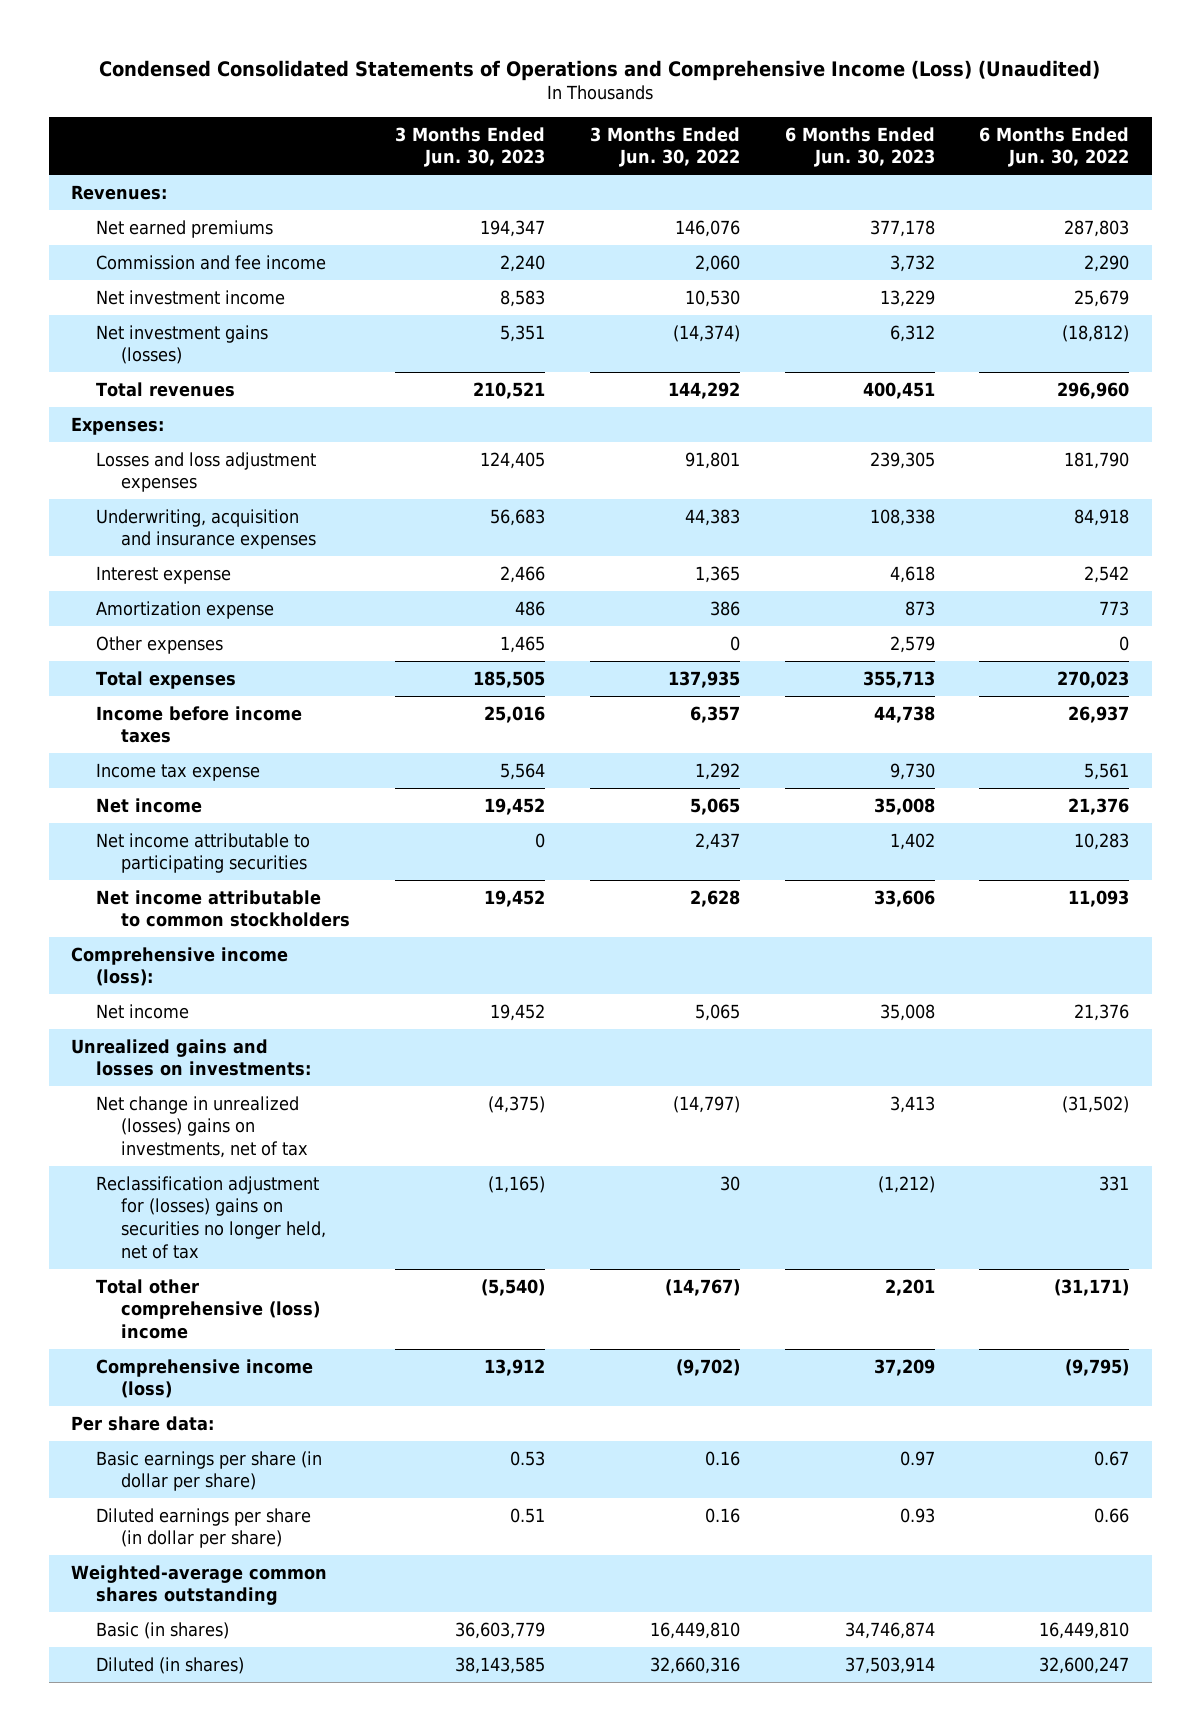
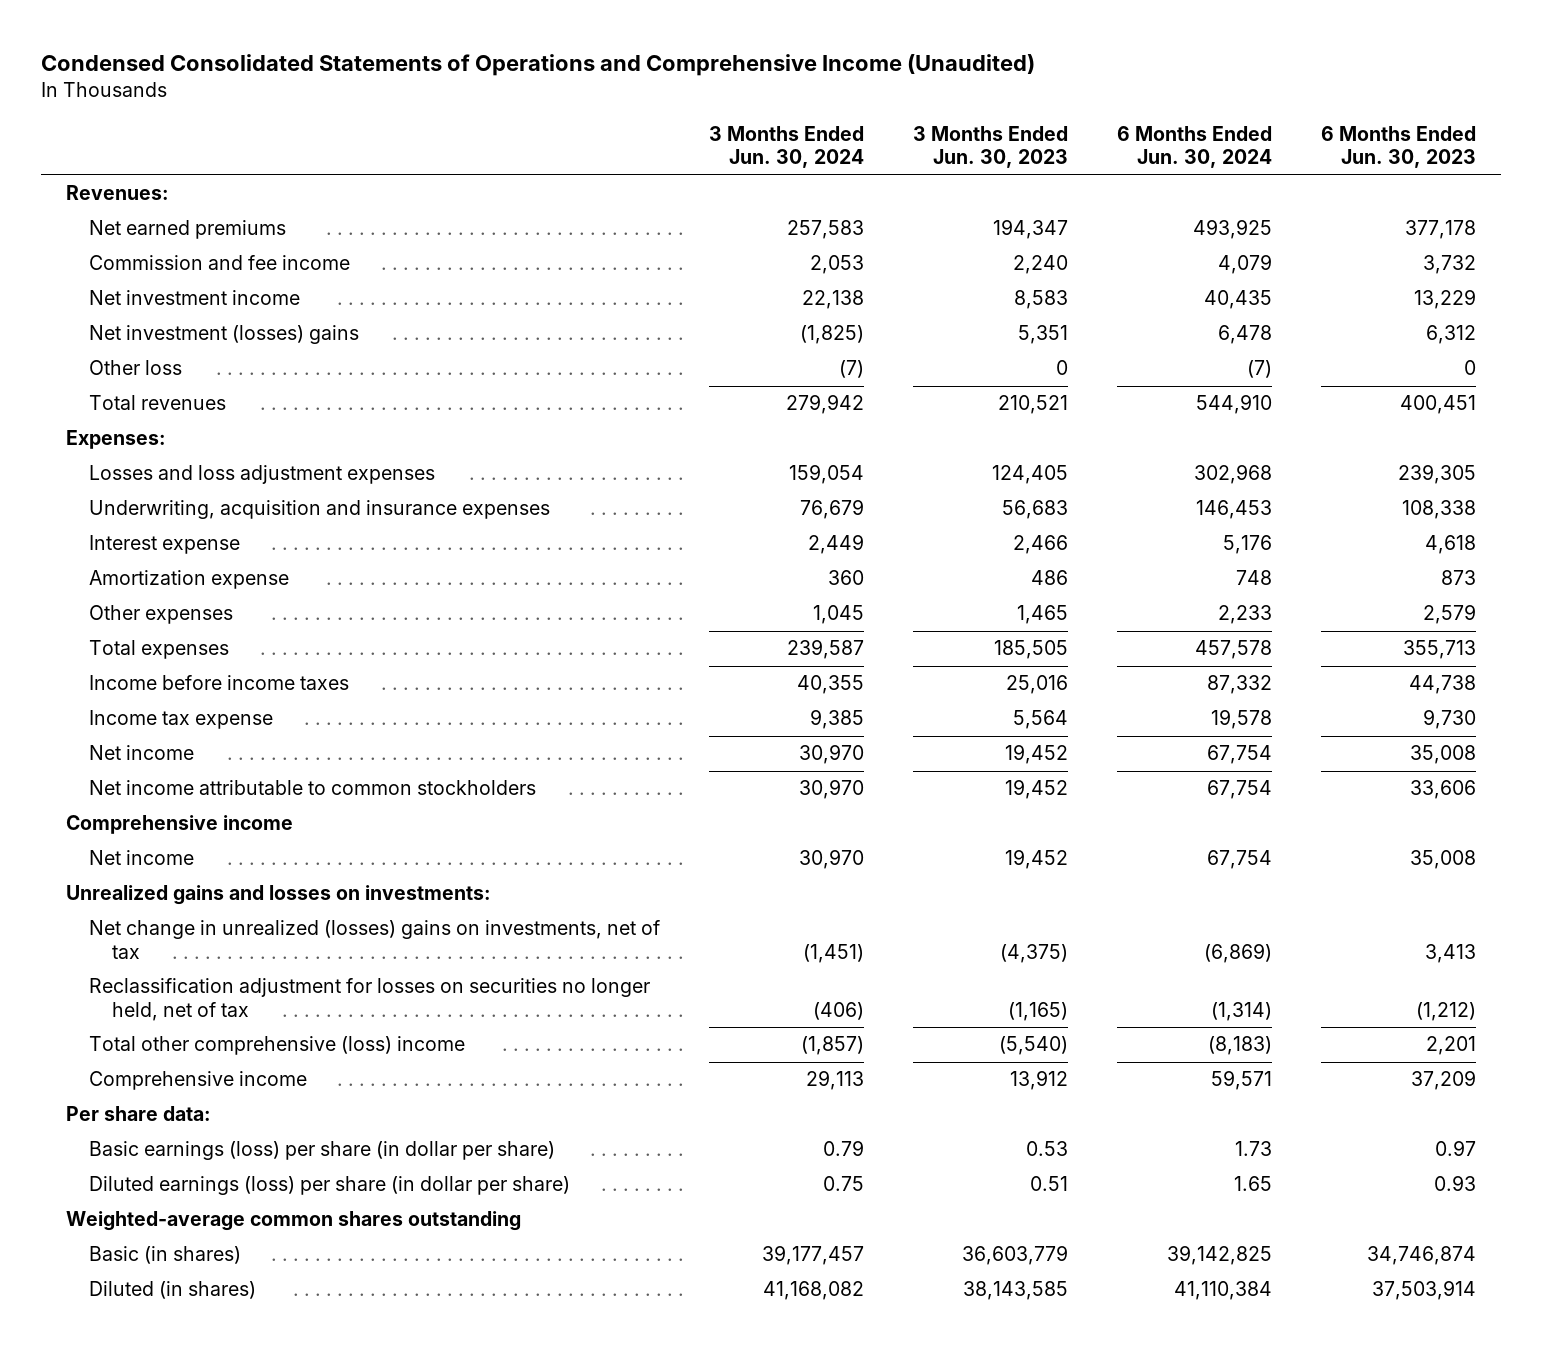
- Condensed Consolidated Statements of Operations and Comprehensive Income (Loss) (Unaudited)
+ Condensed Consolidated Statements of Operations and Comprehensive Income (Unaudited)
- | 3 Months Ended Jun. 30, 2023 | 3 Months Ended Jun. 30, 2022 | 6 Months Ended Jun. 30, 2023 | 6 Months Ended Jun. 30, 2022
+ | 3 Months Ended Jun. 30, 2024 | 3 Months Ended Jun. 30, 2023 | 6 Months Ended Jun. 30, 2024 | 6 Months Ended Jun. 30, 2023
- Net investment gains (losses) | 5,351 | (14,374) | 6,312 | (18,812)
+ Net investment (losses) gains | (1,825) | 5,351 | 6,478 | 6,312
+ Other loss | (7) | 0 | (7) | 0
- Net income attributable to participating securities | 0 | 2,437 | 1,402 | 10,283
- Comprehensive income (loss):
+ Comprehensive income
- Reclassification adjustment for (losses) gains on securities no longer held, net of tax | (1,165) | 30 | (1,212) | 331
+ Reclassification adjustment for losses on securities no longer held, net of tax | (406) | (1,165) | (1,314) | (1,212)
- Comprehensive income (loss) | 13,912 | (9,702) | 37,209 | (9,795)
+ Comprehensive income | 29,113 | 13,912 | 59,571 | 37,209
- Basic earnings per share (in dollar per share) | 0.53 | 0.16 | 0.97 | 0.67
- Diluted earnings per share (in dollar per share) | 0.51 | 0.16 | 0.93 | 0.66
+ Basic earnings (loss) per share (in dollar per share) | 0.79 | 0.53 | 1.73 | 0.97
+ Diluted earnings (loss) per share (in dollar per share) | 0.75 | 0.51 | 1.65 | 0.93

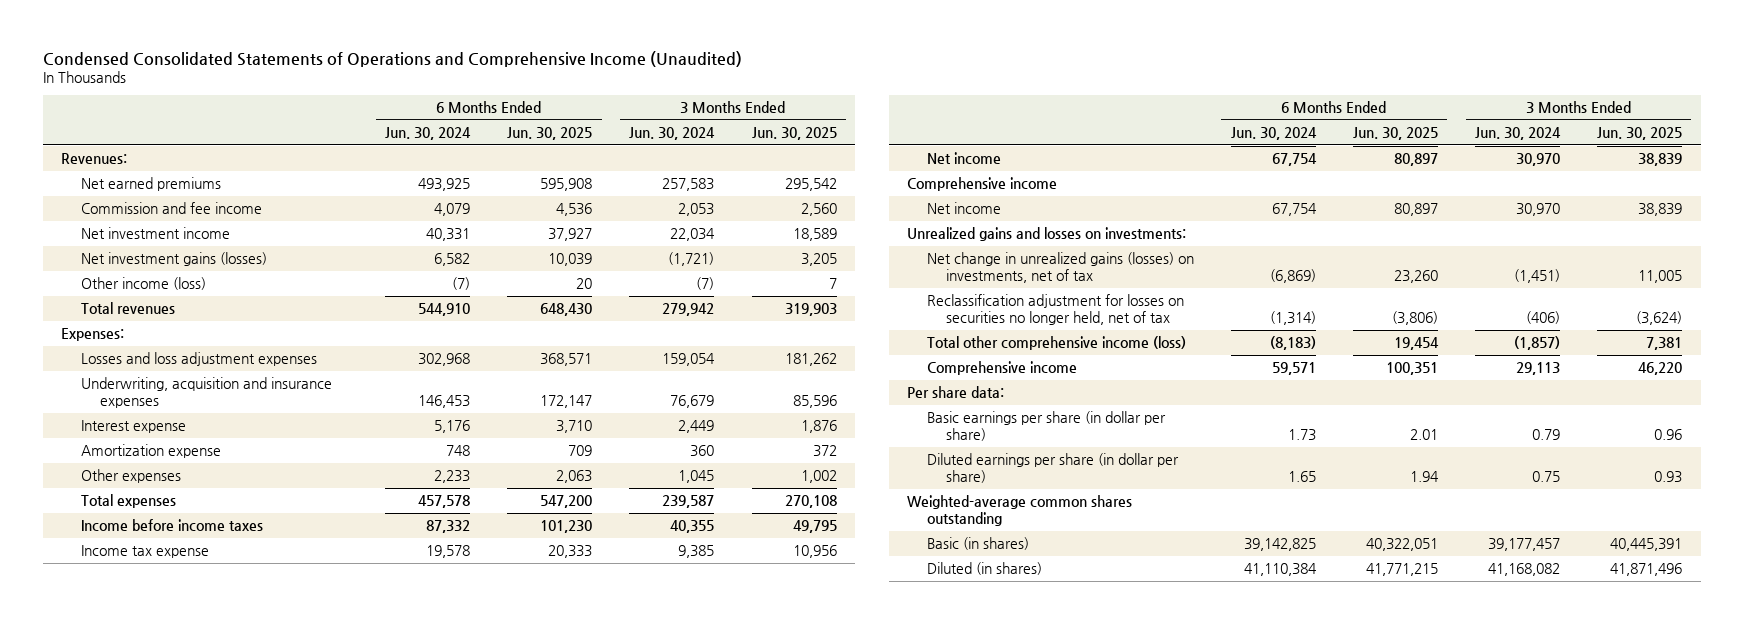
- | 3 Months Ended Jun. 30, 2024 | 3 Months Ended Jun. 30, 2023 | 6 Months Ended Jun. 30, 2024 | 6 Months Ended Jun. 30, 2023
+ | 6 Months Ended Jun. 30, 2024 | 6 Months Ended Jun. 30, 2025 | 3 Months Ended Jun. 30, 2024 | 3 Months Ended Jun. 30, 2025
- Net investment income | 22,138 | 8,583 | 40,435 | 13,229
- Net investment (losses) gains | (1,825) | 5,351 | 6,478 | 6,312
- Other loss | (7) | 0 | (7) | 0
+ Net investment income | 40,331 | 37,927 | 22,034 | 18,589
+ Net investment gains (losses) | 6,582 | 10,039 | (1,721) | 3,205
+ Other income (loss) | (7) | 20 | (7) | 7
- Net income attributable to common stockholders | 30,970 | 19,452 | 67,754 | 33,606
- Net change in unrealized (losses) gains on investments, net of tax | (1,451) | (4,375) | (6,869) | 3,413
+ Net change in unrealized gains (losses) on investments, net of tax | (6,869) | 23,260 | (1,451) | 11,005
- Total other comprehensive (loss) income | (1,857) | (5,540) | (8,183) | 2,201
+ Total other comprehensive income (loss) | (8,183) | 19,454 | (1,857) | 7,381
- Basic earnings (loss) per share (in dollar per share) | 0.79 | 0.53 | 1.73 | 0.97
- Diluted earnings (loss) per share (in dollar per share) | 0.75 | 0.51 | 1.65 | 0.93
+ Basic earnings per share (in dollar per share) | 1.73 | 2.01 | 0.79 | 0.96
+ Diluted earnings per share (in dollar per share) | 1.65 | 1.94 | 0.75 | 0.93

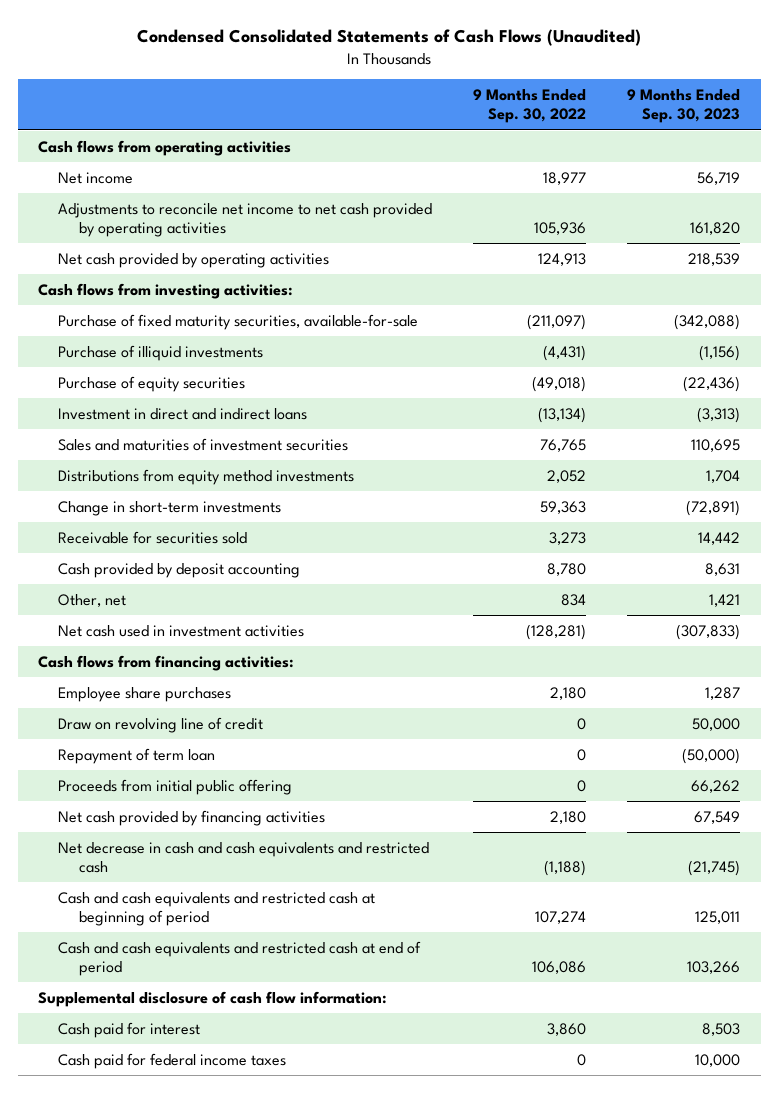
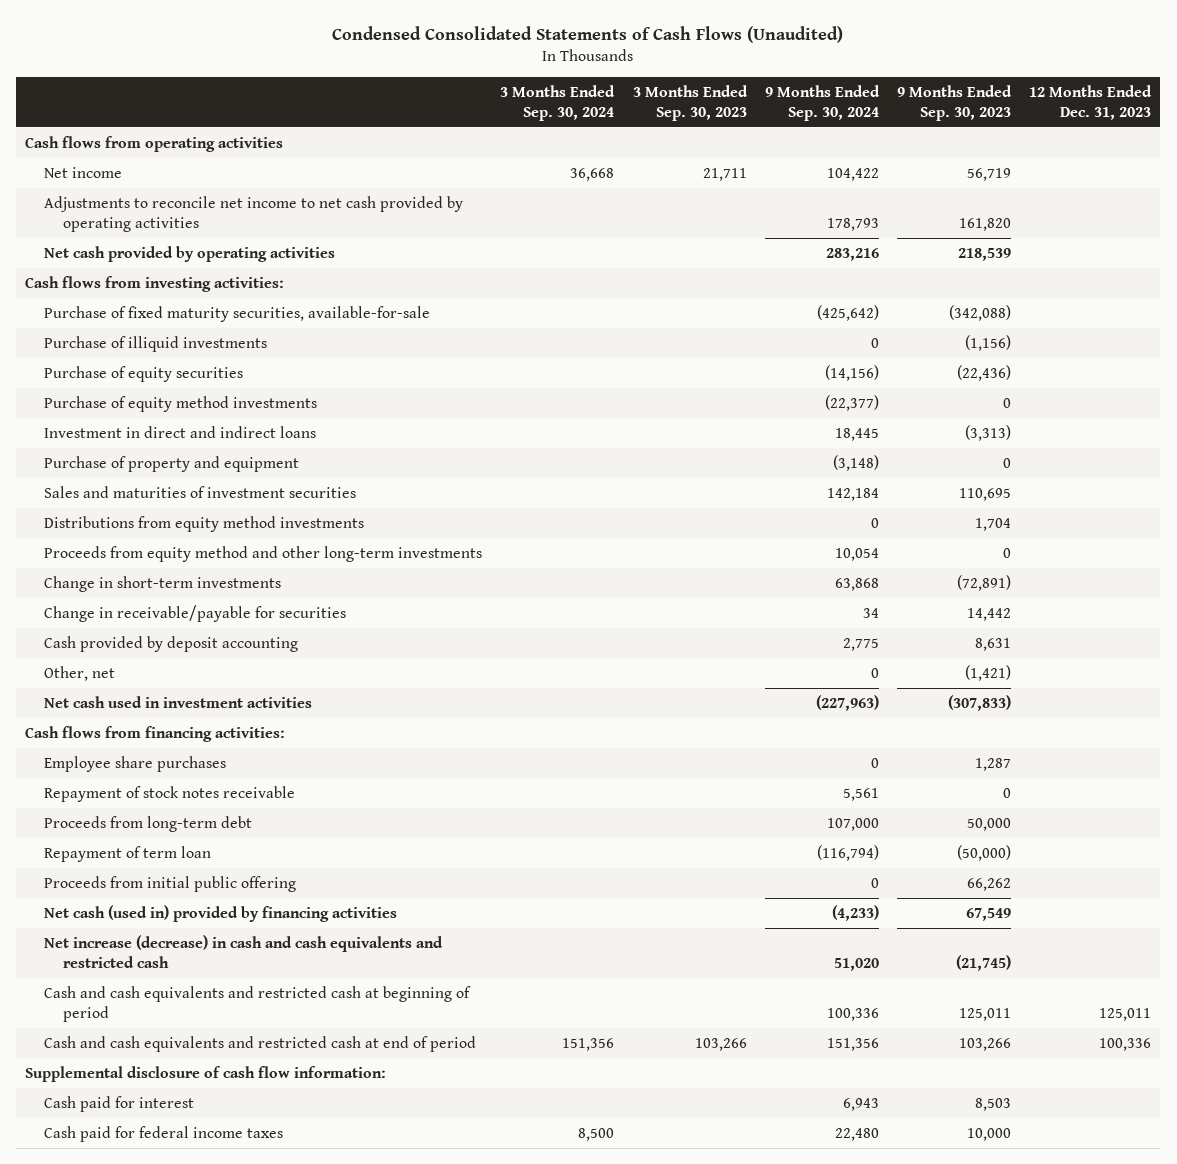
- | 9 Months Ended Sep. 30, 2022 | 9 Months Ended Sep. 30, 2023
+ | 3 Months Ended Sep. 30, 2024 | 3 Months Ended Sep. 30, 2023 | 9 Months Ended Sep. 30, 2024 | 9 Months Ended Sep. 30, 2023 | 12 Months Ended Dec. 31, 2023
+ Purchase of equity method investments | | | (22,377) | 0 |
+ Purchase of property and equipment | | | (3,148) | 0 |
+ Proceeds from equity method and other long-term investments | | | 10,054 | 0 |
- Receivable for securities sold | 3,273 | 14,442
+ Change in receivable/payable for securities | | | 34 | 14,442 |
- Other, net | 834 | 1,421
+ Other, net | | | 0 | (1,421) |
- Draw on revolving line of credit | 0 | 50,000
+ Repayment of stock notes receivable | | | 5,561 | 0 |
+ Proceeds from long-term debt | | | 107,000 | 50,000 |
- Net cash provided by financing activities | 2,180 | 67,549
- Net decrease in cash and cash equivalents and restricted cash | (1,188) | (21,745)
+ Net cash (used in) provided by financing activities | | | (4,233) | 67,549 |
+ Net increase (decrease) in cash and cash equivalents and restricted cash | | | 51,020 | (21,745) |

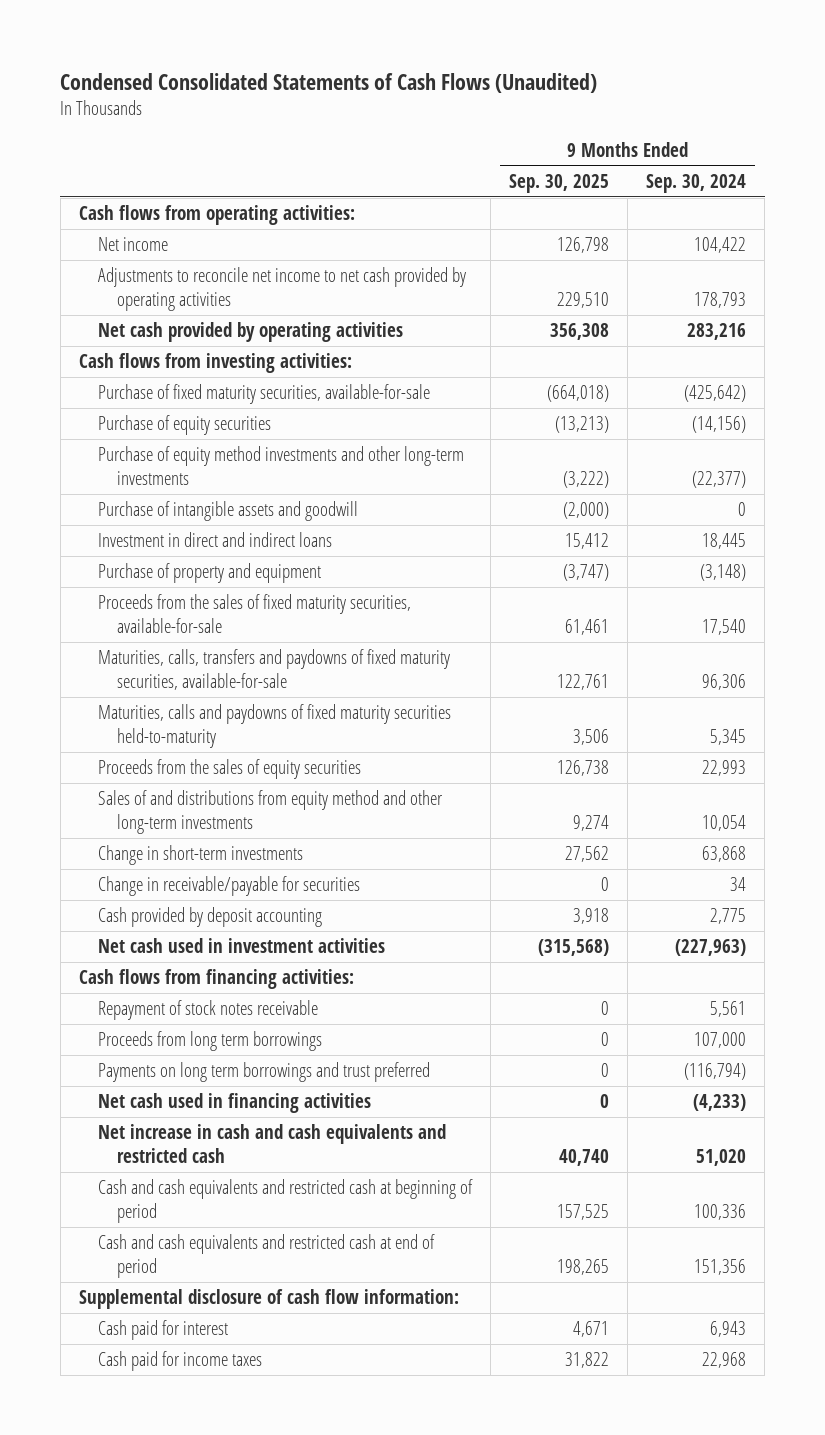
- | 3 Months Ended Sep. 30, 2024 | 3 Months Ended Sep. 30, 2023 | 9 Months Ended Sep. 30, 2024 | 9 Months Ended Sep. 30, 2023 | 12 Months Ended Dec. 31, 2023
+ | 9 Months Ended Sep. 30, 2025 | 9 Months Ended Sep. 30, 2024
- Cash flows from operating activities
+ Cash flows from operating activities:
- Purchase of illiquid investments | | | 0 | (1,156) |
- Purchase of equity method investments | | | (22,377) | 0 |
+ Purchase of equity method investments and other long-term investments | (3,222) | (22,377)
+ Purchase of intangible assets and goodwill | (2,000) | 0
- Sales and maturities of investment securities | | | 142,184 | 110,695 |
- Distributions from equity method investments | | | 0 | 1,704 |
- Proceeds from equity method and other long-term investments | | | 10,054 | 0 |
+ Proceeds from the sales of fixed maturity securities, available-for-sale | 61,461 | 17,540
+ Maturities, calls, transfers and paydowns of fixed maturity securities, available-for-sale | 122,761 | 96,306
+ Maturities, calls and paydowns of fixed maturity securities held-to-maturity | 3,506 | 5,345
+ Proceeds from the sales of equity securities | 126,738 | 22,993
+ Sales of and distributions from equity method and other long-term investments | 9,274 | 10,054
- Other, net | | | 0 | (1,421) |
- Employee share purchases | | | 0 | 1,287 |
- Proceeds from long-term debt | | | 107,000 | 50,000 |
- Repayment of term loan | | | (116,794) | (50,000) |
- Proceeds from initial public offering | | | 0 | 66,262 |
- Net cash (used in) provided by financing activities | | | (4,233) | 67,549 |
- Net increase (decrease) in cash and cash equivalents and restricted cash | | | 51,020 | (21,745) |
+ Proceeds from long term borrowings | 0 | 107,000
+ Payments on long term borrowings and trust preferred | 0 | (116,794)
+ Net cash used in financing activities | 0 | (4,233)
+ Net increase in cash and cash equivalents and restricted cash | 40,740 | 51,020
- Cash paid for federal income taxes | 8,500 | | 22,480 | 10,000 |
+ Cash paid for income taxes | 31,822 | 22,968

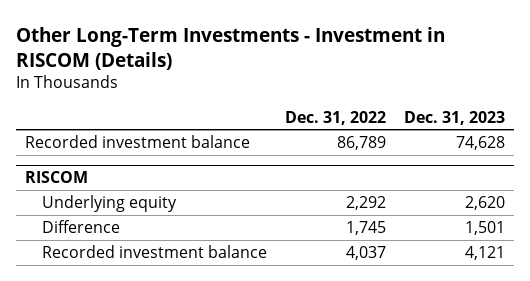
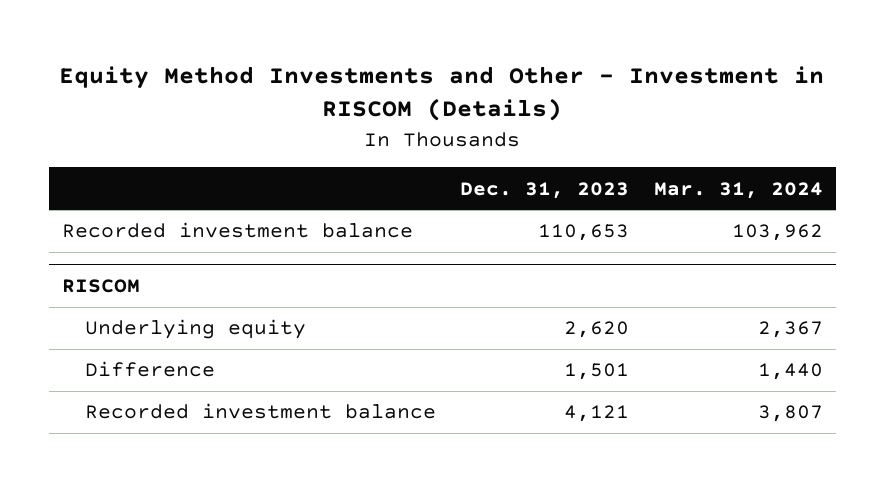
- Other Long-Term Investments - Investment in RISCOM (Details)
+ Equity Method Investments and Other - Investment in RISCOM (Details)
- | Dec. 31, 2022 | Dec. 31, 2023
+ | Dec. 31, 2023 | Mar. 31, 2024
- Recorded investment balance | 86,789 | 74,628
+ Recorded investment balance | 110,653 | 103,962

